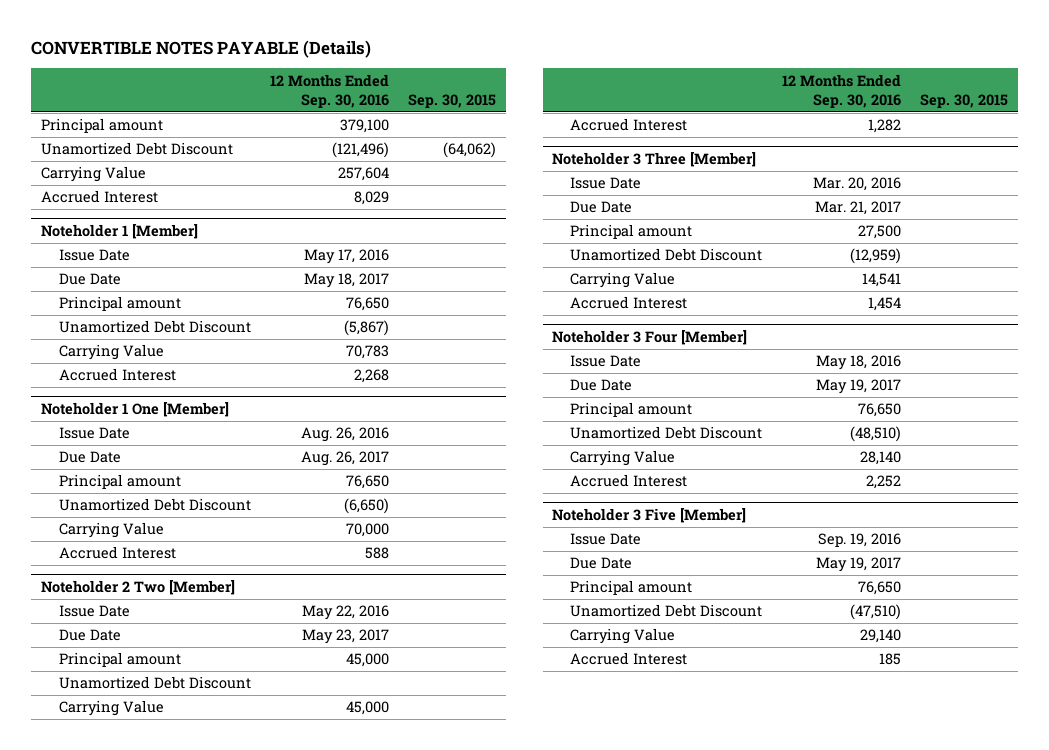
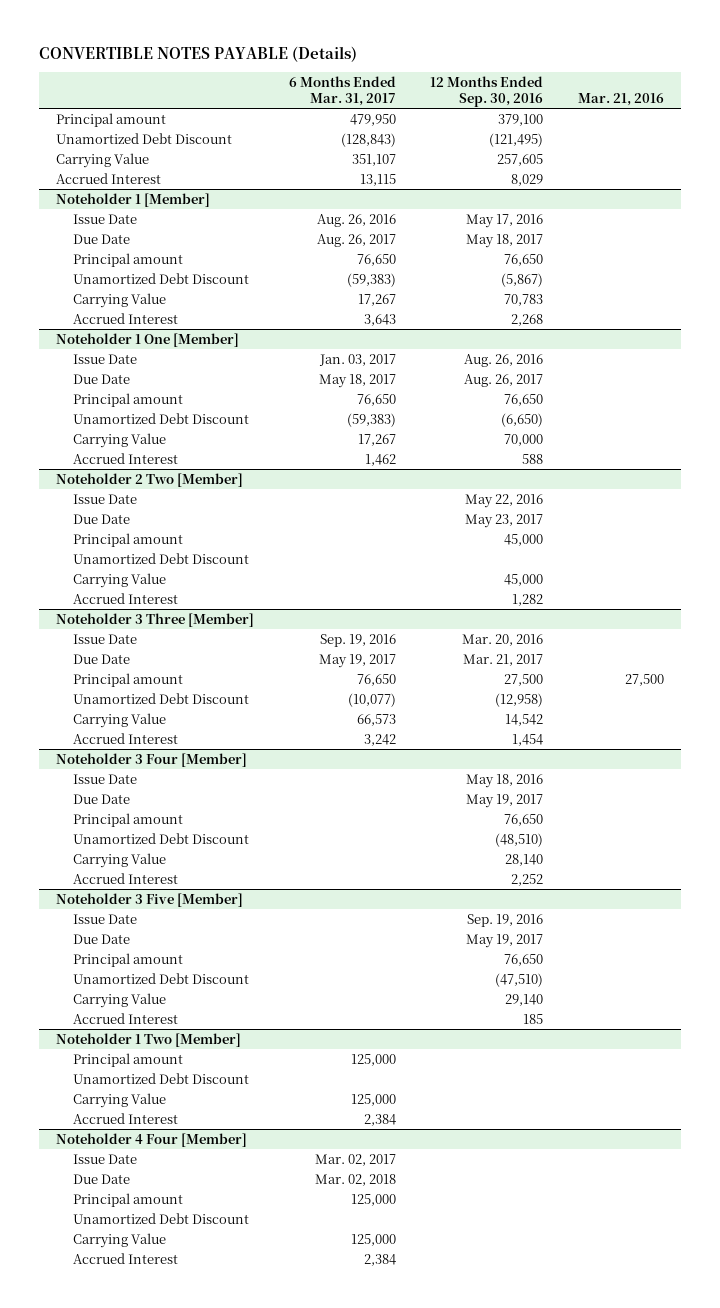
- | 12 Months Ended Sep. 30, 2016 | Sep. 30, 2015
+ | 6 Months Ended Mar. 31, 2017 | 12 Months Ended Sep. 30, 2016 | Mar. 21, 2016
- Unamortized Debt Discount | (121,496) | (64,062)
- Carrying Value | 257,604 |
+ Unamortized Debt Discount | (128,843) | (121,495) |
+ Carrying Value | 351,107 | 257,605 |
@ Noteholder 3 Three [Member]
- Unamortized Debt Discount | (12,959) |
- Carrying Value | 14,541 |
+ Unamortized Debt Discount | (10,077) | (12,958) |
+ Carrying Value | 66,573 | 14,542 |
+ Noteholder 1 Two [Member]
+ Principal amount | 125,000 | |
+ Unamortized Debt Discount
+ Carrying Value | 125,000 | |
+ Accrued Interest | 2,384 | |
+ Noteholder 4 Four [Member]
+ Issue Date | Mar. 02, 2017 | |
+ Due Date | Mar. 02, 2018 | |
+ Principal amount | 125,000 | |
+ Unamortized Debt Discount
+ Carrying Value | 125,000 | |
+ Accrued Interest | 2,384 | |

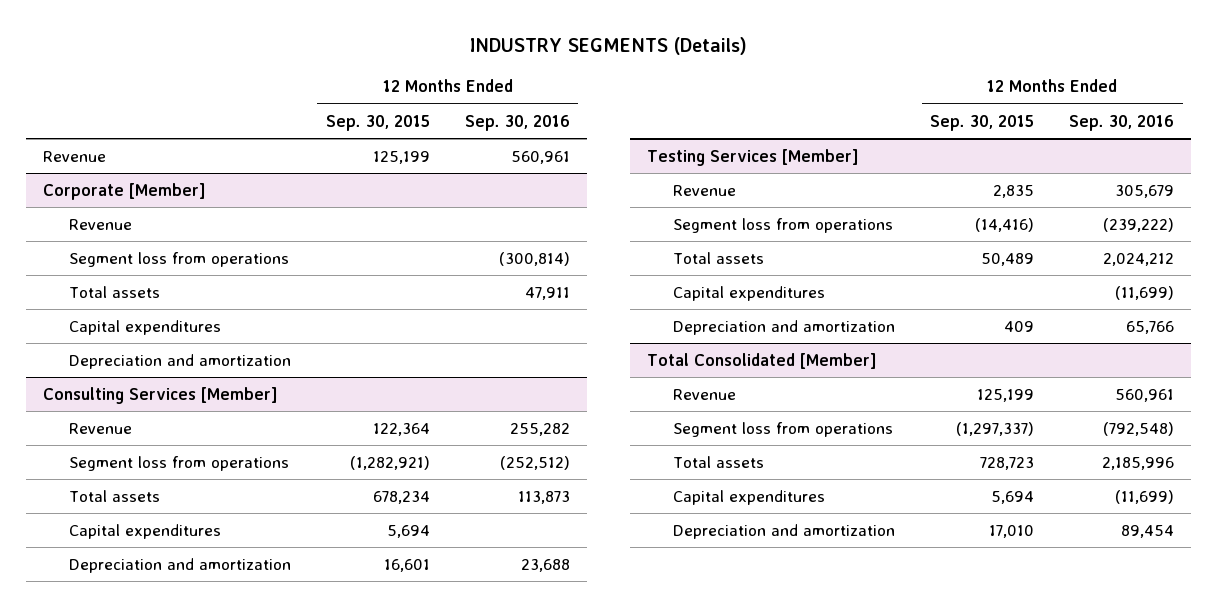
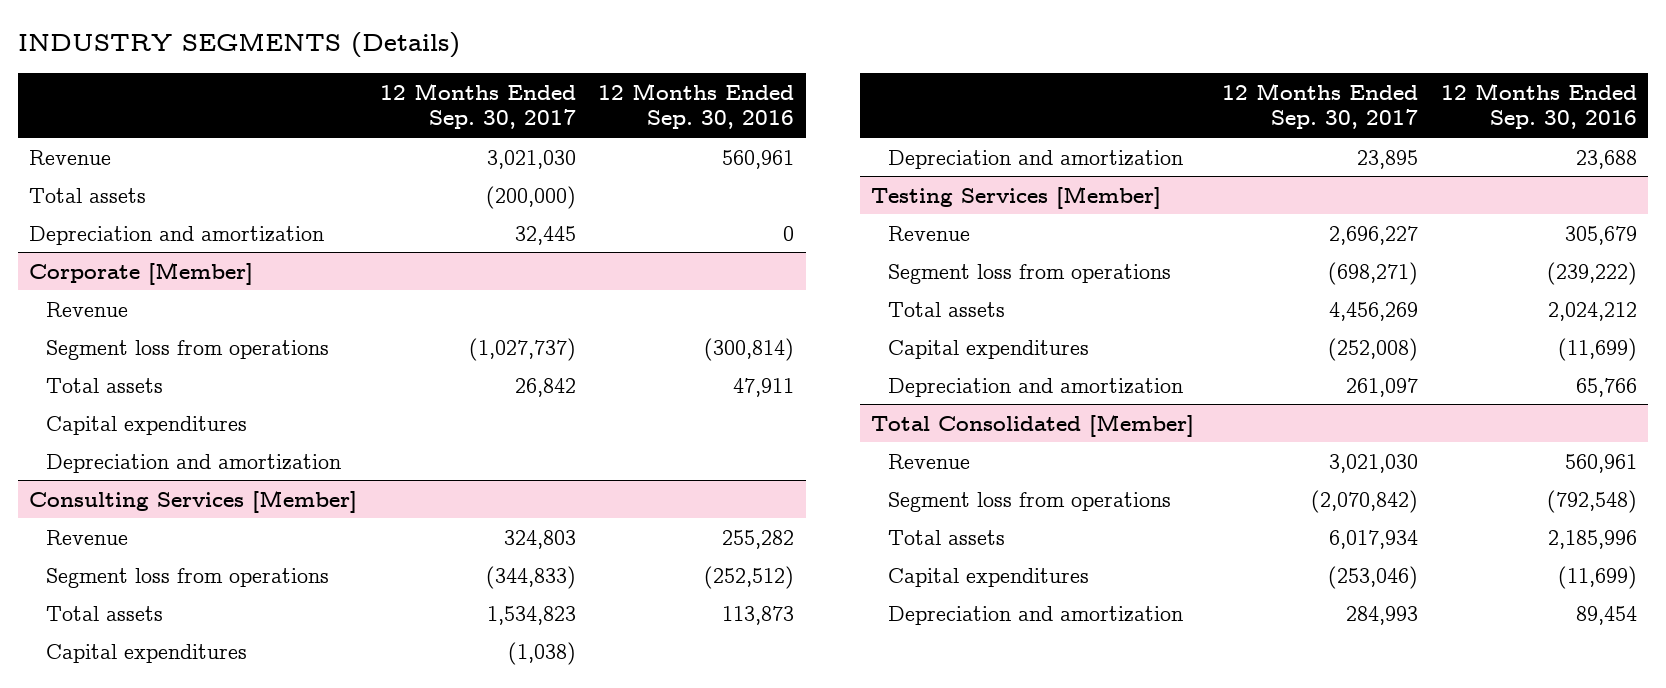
- | 12 Months Ended Sep. 30, 2015 | 12 Months Ended Sep. 30, 2016
+ | 12 Months Ended Sep. 30, 2017 | 12 Months Ended Sep. 30, 2016
+ Total assets | (200,000) |
+ Depreciation and amortization | 32,445 | 0

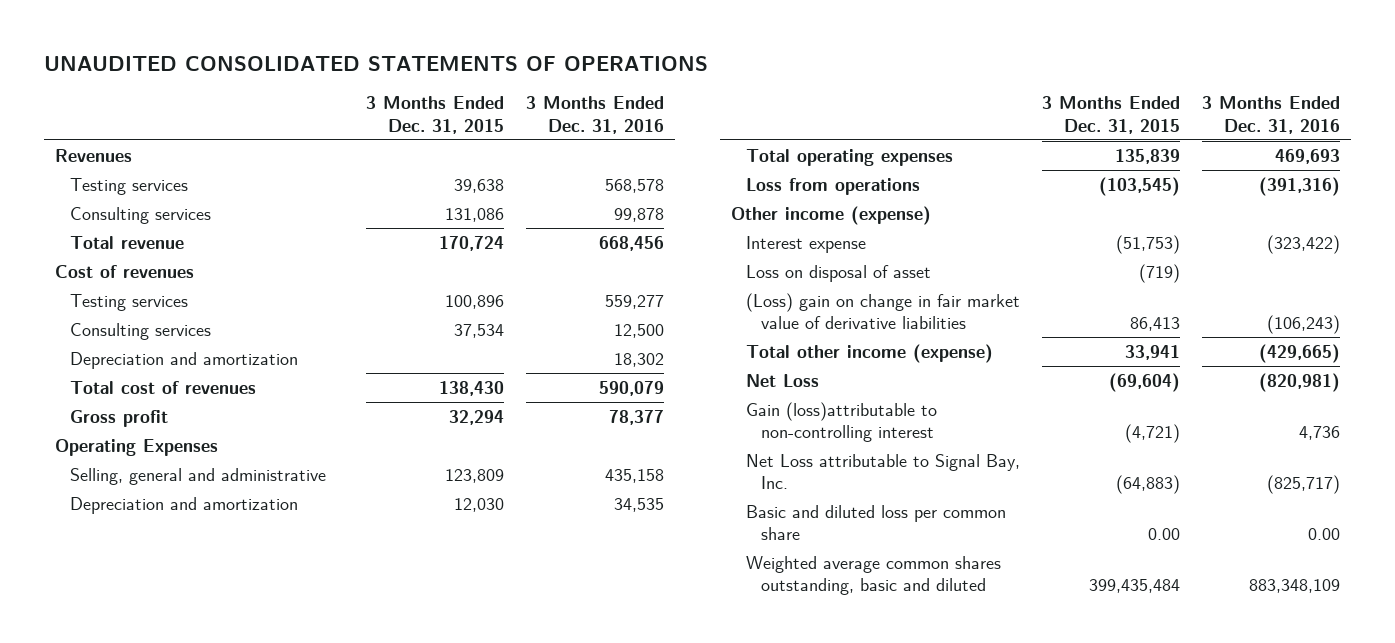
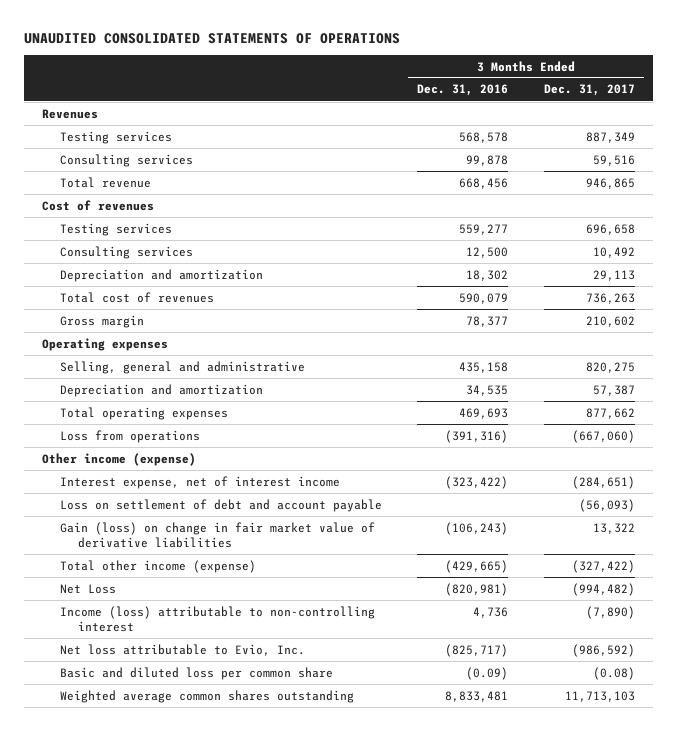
- | 3 Months Ended Dec. 31, 2015 | 3 Months Ended Dec. 31, 2016
+ | 3 Months Ended Dec. 31, 2016 | 3 Months Ended Dec. 31, 2017
- Gross profit | 32,294 | 78,377
- Operating Expenses
+ Gross margin | 78,377 | 210,602
+ Operating expenses
- Interest expense | (51,753) | (323,422)
- Loss on disposal of asset | (719) |
- (Loss) gain on change in fair market value of derivative liabilities | 86,413 | (106,243)
+ Interest expense, net of interest income | (323,422) | (284,651)
+ Loss on settlement of debt and account payable | | (56,093)
+ Gain (loss) on change in fair market value of derivative liabilities | (106,243) | 13,322
- Gain (loss)attributable to non-controlling interest | (4,721) | 4,736
- Net Loss attributable to Signal Bay, Inc. | (64,883) | (825,717)
- Basic and diluted loss per common share | 0.00 | 0.00
- Weighted average common shares outstanding, basic and diluted | 399,435,484 | 883,348,109
+ Income (loss) attributable to non-controlling interest | 4,736 | (7,890)
+ Net loss attributable to Evio, Inc. | (825,717) | (986,592)
+ Basic and diluted loss per common share | (0.09) | (0.08)
+ Weighted average common shares outstanding | 8,833,481 | 11,713,103

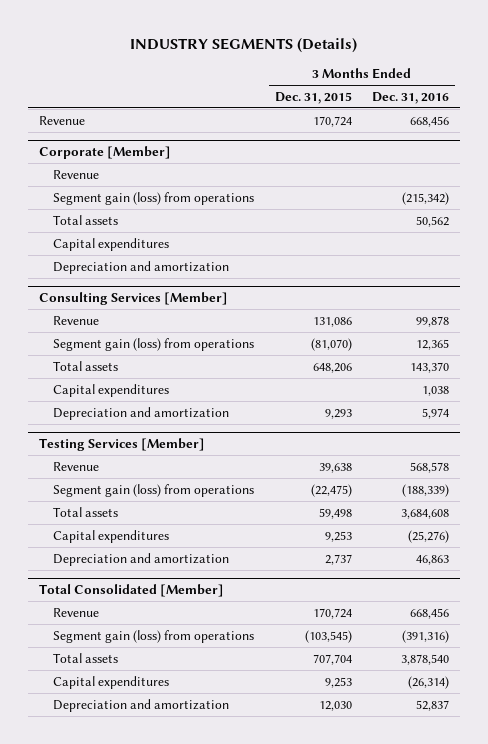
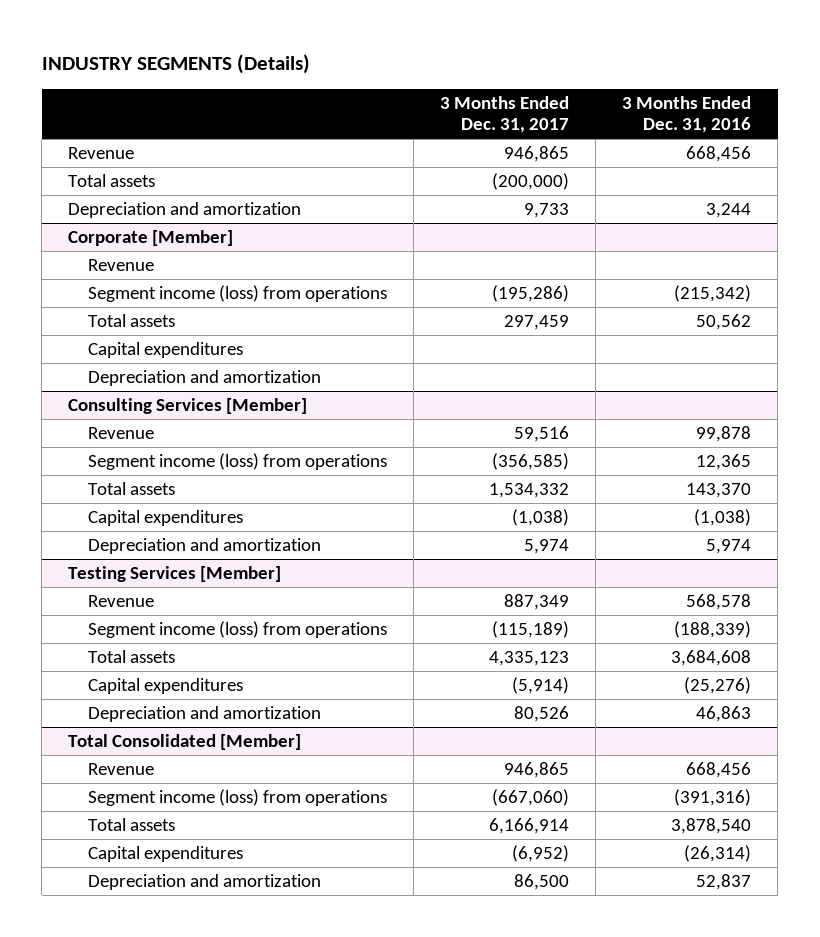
- | 3 Months Ended Dec. 31, 2015 | 3 Months Ended Dec. 31, 2016
+ | 3 Months Ended Dec. 31, 2017 | 3 Months Ended Dec. 31, 2016
+ Total assets | (200,000) |
+ Depreciation and amortization | 9,733 | 3,244
@ Corporate [Member]
- Segment gain (loss) from operations | | (215,342)
+ Segment income (loss) from operations | (195,286) | (215,342)
@ Consulting Services [Member]
- Segment gain (loss) from operations | (81,070) | 12,365
+ Segment income (loss) from operations | (356,585) | 12,365
- Capital expenditures | | 1,038
+ Capital expenditures | (1,038) | (1,038)
@ Testing Services [Member]
- Segment gain (loss) from operations | (22,475) | (188,339)
+ Segment income (loss) from operations | (115,189) | (188,339)
@ Total Consolidated [Member]
- Segment gain (loss) from operations | (103,545) | (391,316)
+ Segment income (loss) from operations | (667,060) | (391,316)

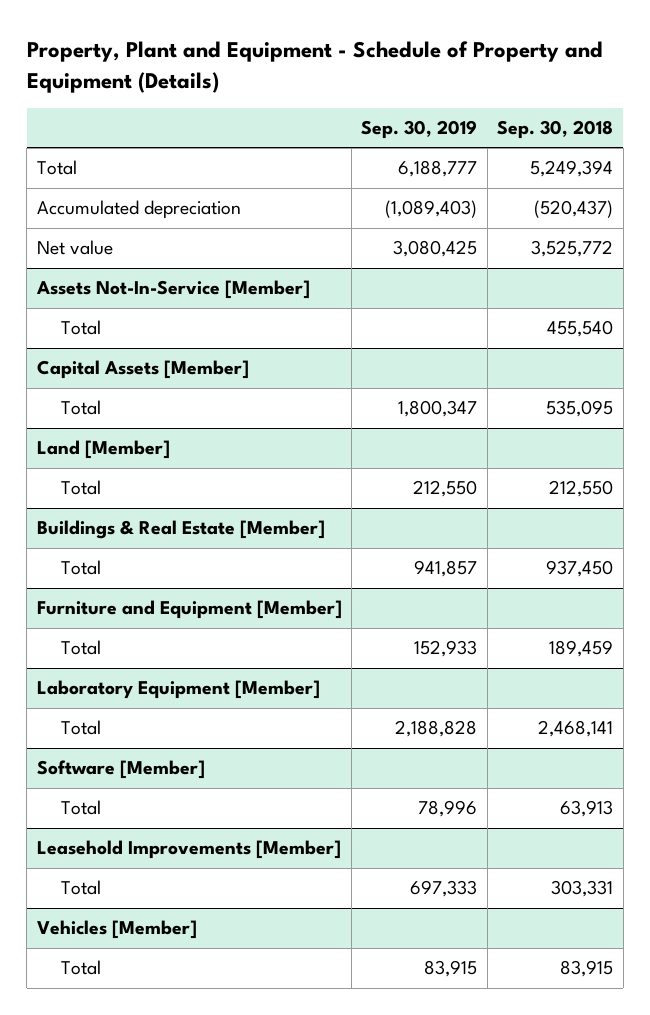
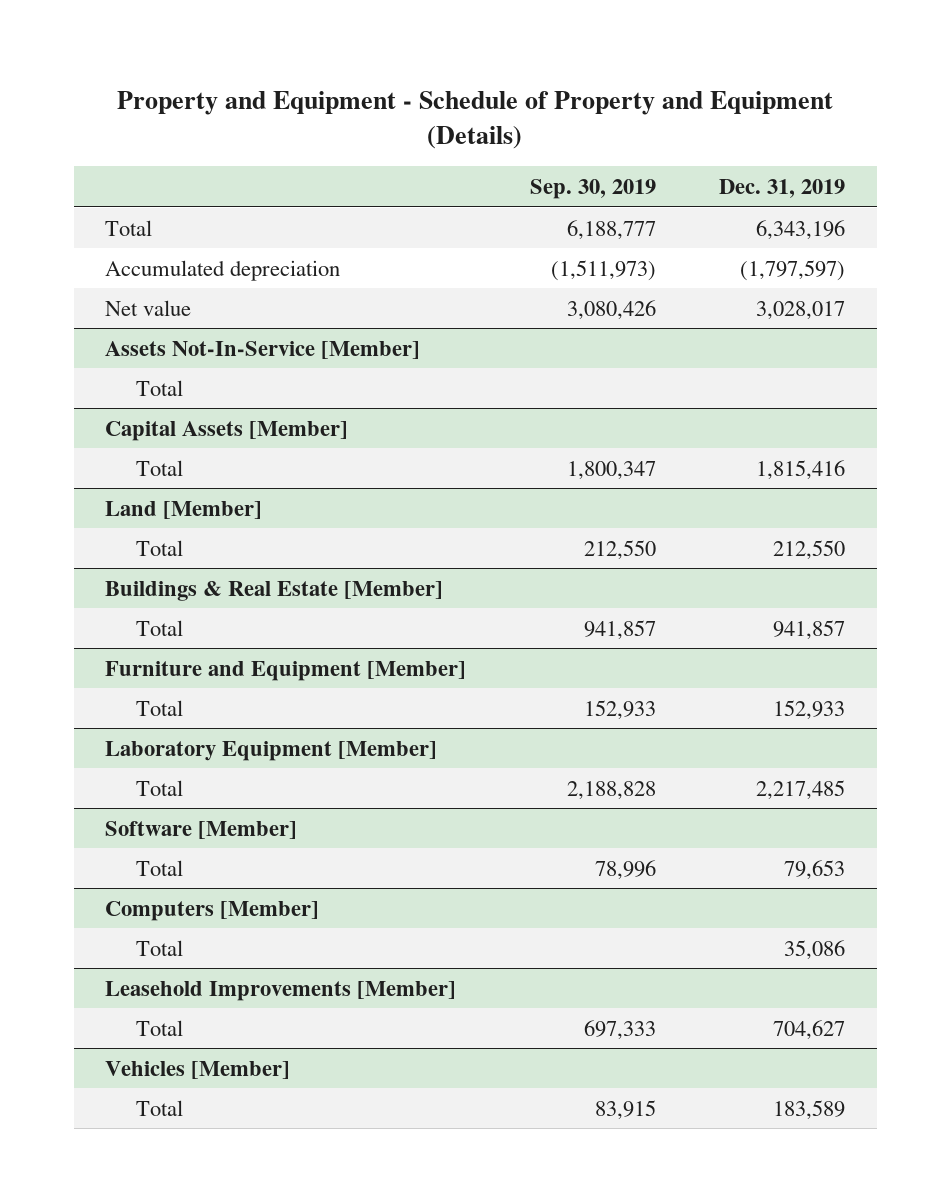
- Property, Plant and Equipment - Schedule of Property and Equipment (Details)
+ Property and Equipment - Schedule of Property and Equipment (Details)
- | Sep. 30, 2019 | Sep. 30, 2018
+ | Sep. 30, 2019 | Dec. 31, 2019
- Accumulated depreciation | (1,089,403) | (520,437)
- Net value | 3,080,425 | 3,525,772
+ Accumulated depreciation | (1,511,973) | (1,797,597)
+ Net value | 3,080,426 | 3,028,017
+ Computers [Member]
+ Total | | 35,086

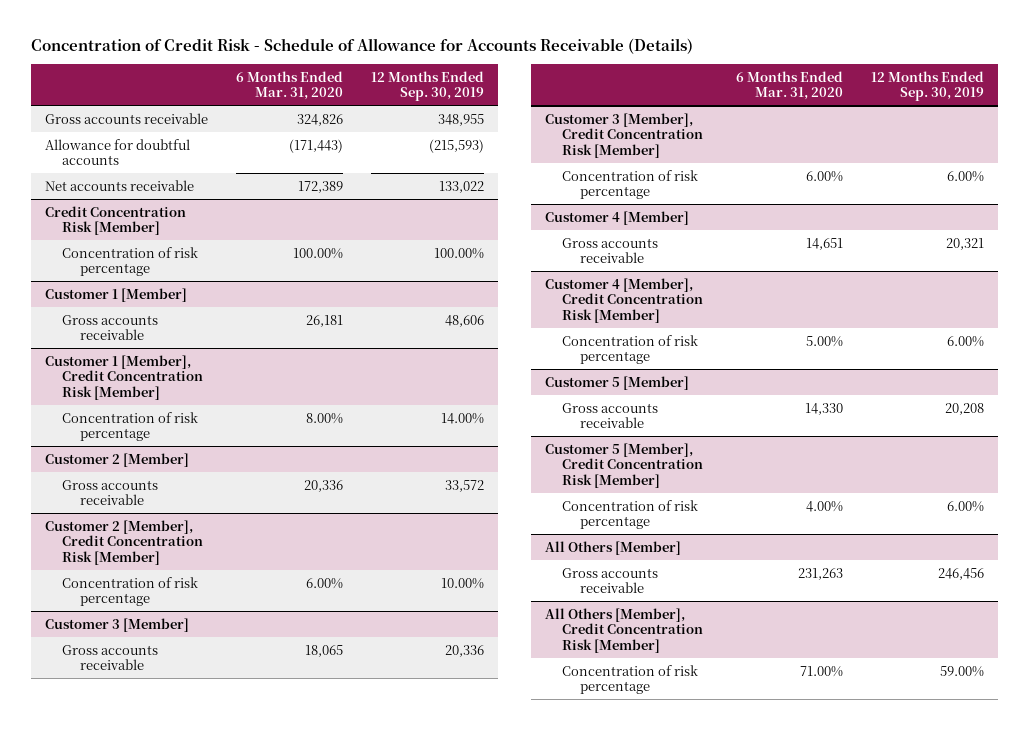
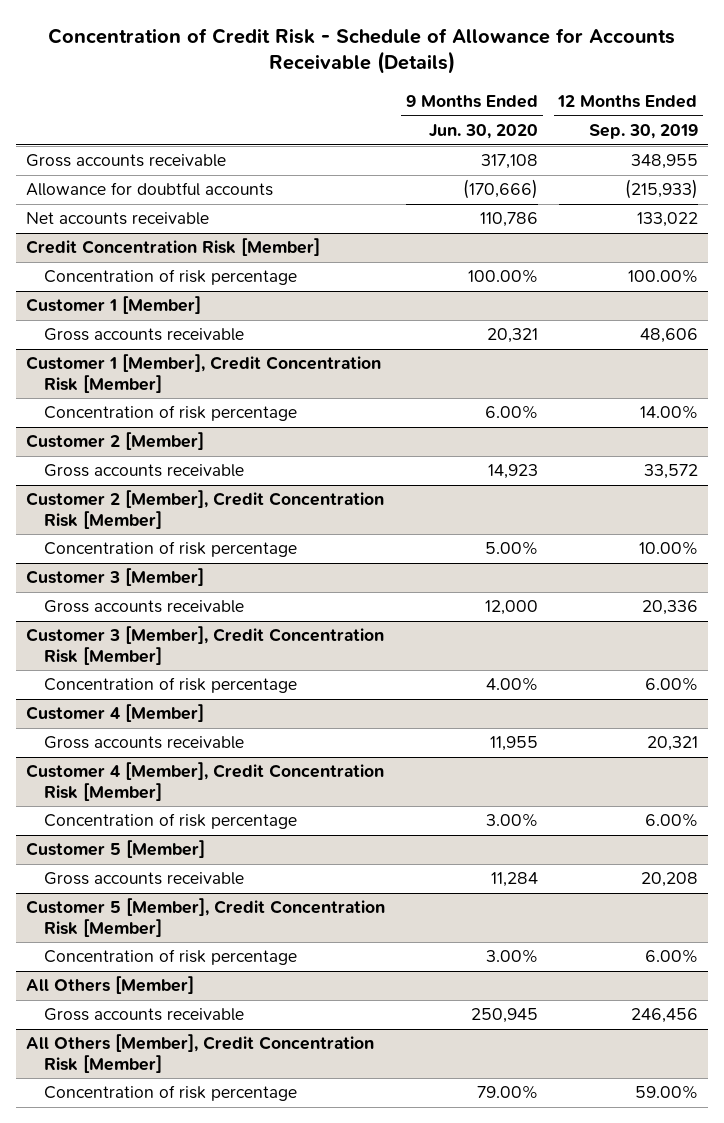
- | 6 Months Ended Mar. 31, 2020 | 12 Months Ended Sep. 30, 2019
+ | 9 Months Ended Jun. 30, 2020 | 12 Months Ended Sep. 30, 2019
- Allowance for doubtful accounts | (171,443) | (215,593)
+ Allowance for doubtful accounts | (170,666) | (215,933)

